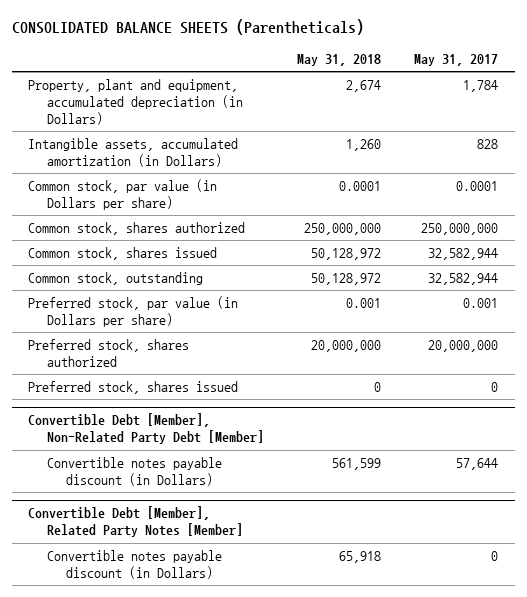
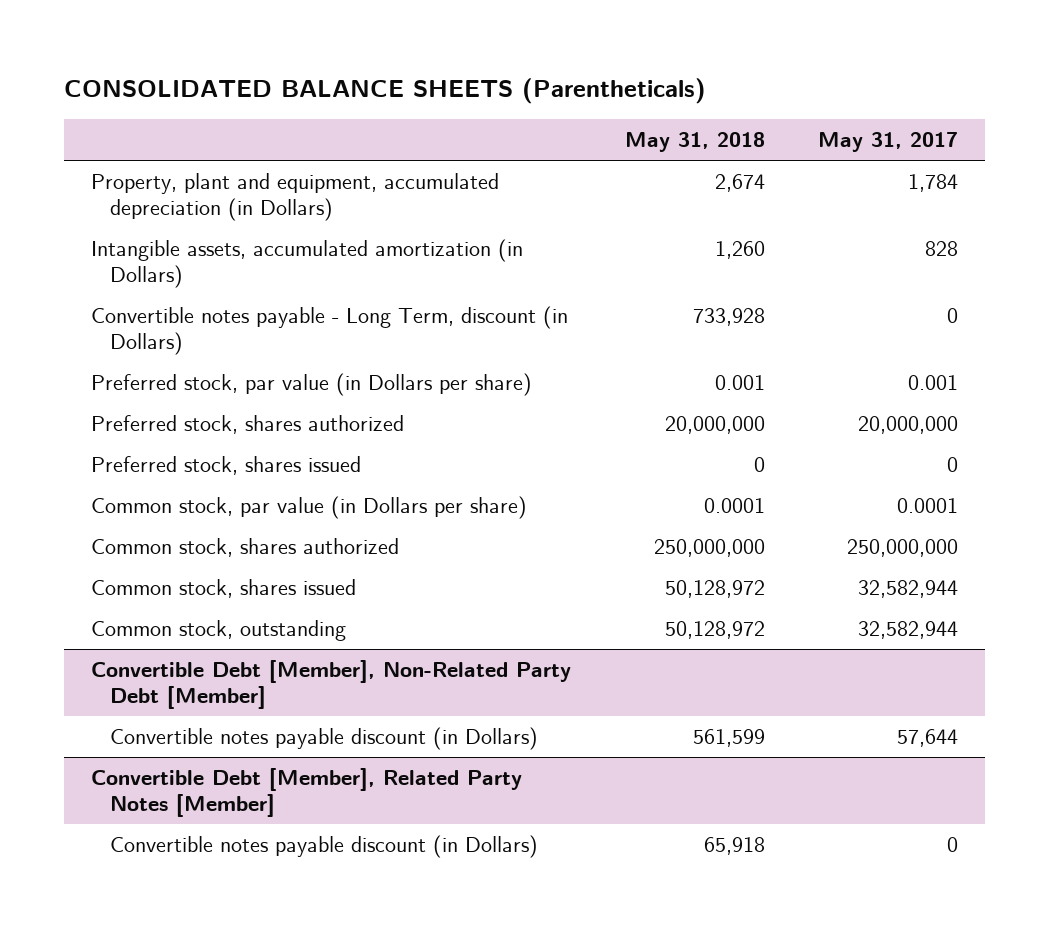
+ Convertible notes payable - Long Term, discount (in Dollars) | 733,928 | 0
moved up: Preferred stock, par value (in Dollars per share) | 0.001 | 0.001
moved up: Preferred stock, shares authorized | 20,000,000 | 20,000,000
moved up: Preferred stock, shares issued | 0 | 0

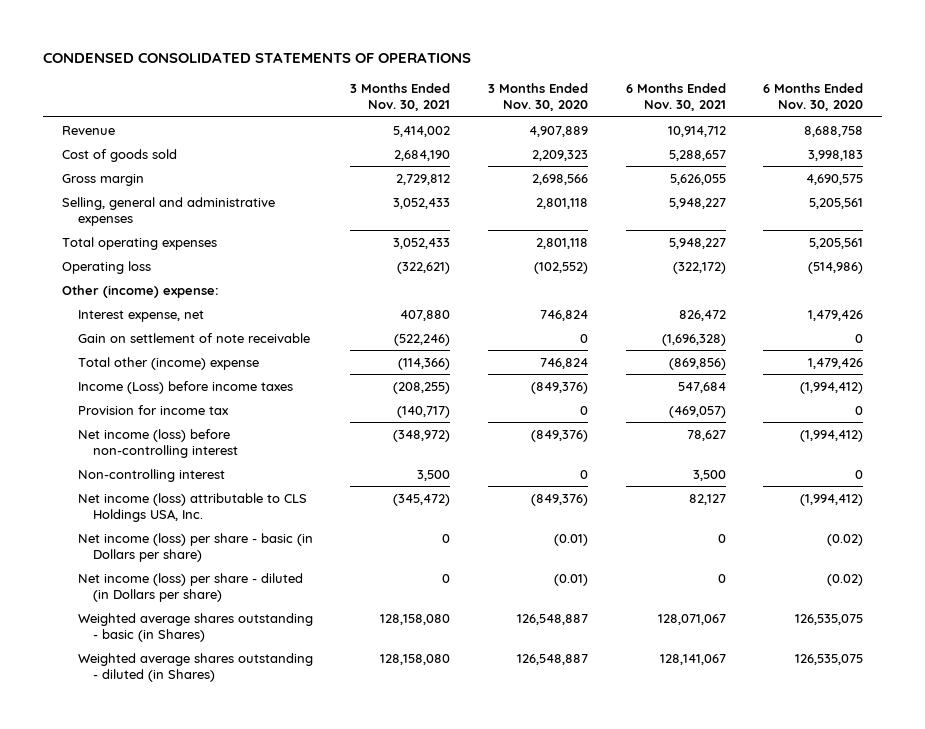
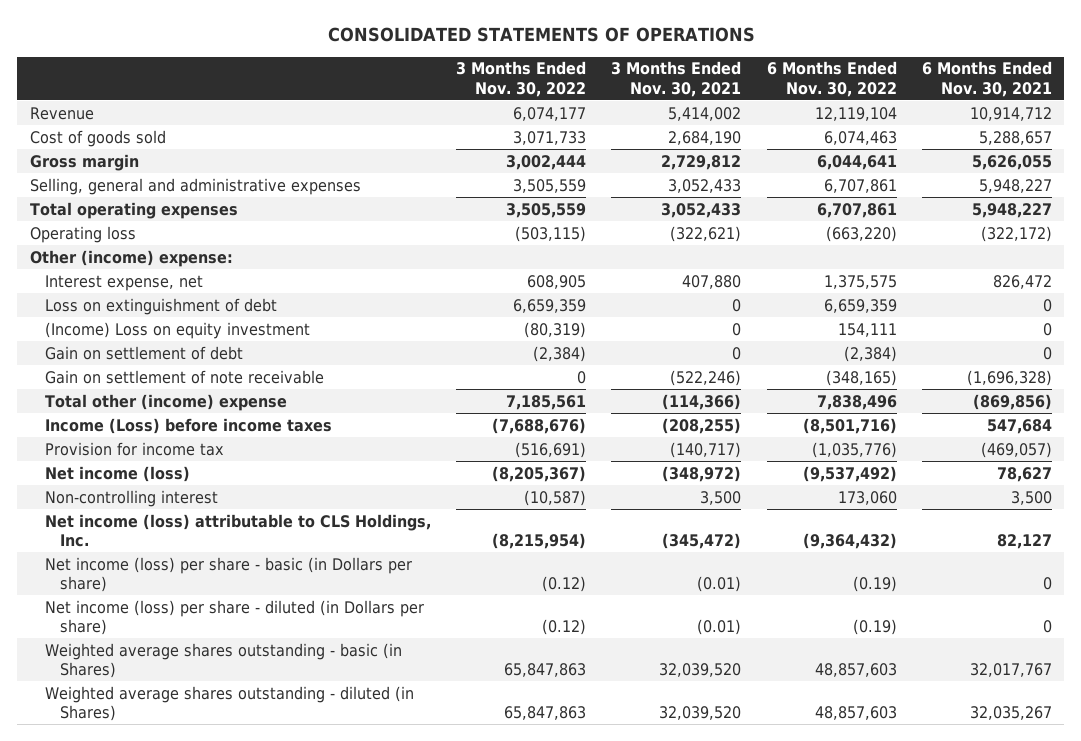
- CONDENSED CONSOLIDATED STATEMENTS OF OPERATIONS
+ CONSOLIDATED STATEMENTS OF OPERATIONS
- | 3 Months Ended Nov. 30, 2021 | 3 Months Ended Nov. 30, 2020 | 6 Months Ended Nov. 30, 2021 | 6 Months Ended Nov. 30, 2020
+ | 3 Months Ended Nov. 30, 2022 | 3 Months Ended Nov. 30, 2021 | 6 Months Ended Nov. 30, 2022 | 6 Months Ended Nov. 30, 2021
+ Loss on extinguishment of debt | 6,659,359 | 0 | 6,659,359 | 0
+ (Income) Loss on equity investment | (80,319) | 0 | 154,111 | 0
+ Gain on settlement of debt | (2,384) | 0 | (2,384) | 0
- Net income (loss) before non-controlling interest | (348,972) | (849,376) | 78,627 | (1,994,412)
+ Net income (loss) | (8,205,367) | (348,972) | (9,537,492) | 78,627
- Net income (loss) attributable to CLS Holdings USA, Inc. | (345,472) | (849,376) | 82,127 | (1,994,412)
- Net income (loss) per share - basic (in Dollars per share) | 0 | (0.01) | 0 | (0.02)
- Net income (loss) per share - diluted (in Dollars per share) | 0 | (0.01) | 0 | (0.02)
- Weighted average shares outstanding - basic (in Shares) | 128,158,080 | 126,548,887 | 128,071,067 | 126,535,075
- Weighted average shares outstanding - diluted (in Shares) | 128,158,080 | 126,548,887 | 128,141,067 | 126,535,075
+ Net income (loss) attributable to CLS Holdings, Inc. | (8,215,954) | (345,472) | (9,364,432) | 82,127
+ Net income (loss) per share - basic (in Dollars per share) | (0.12) | (0.01) | (0.19) | 0
+ Net income (loss) per share - diluted (in Dollars per share) | (0.12) | (0.01) | (0.19) | 0
+ Weighted average shares outstanding - basic (in Shares) | 65,847,863 | 32,039,520 | 48,857,603 | 32,017,767
+ Weighted average shares outstanding - diluted (in Shares) | 65,847,863 | 32,039,520 | 48,857,603 | 32,035,267

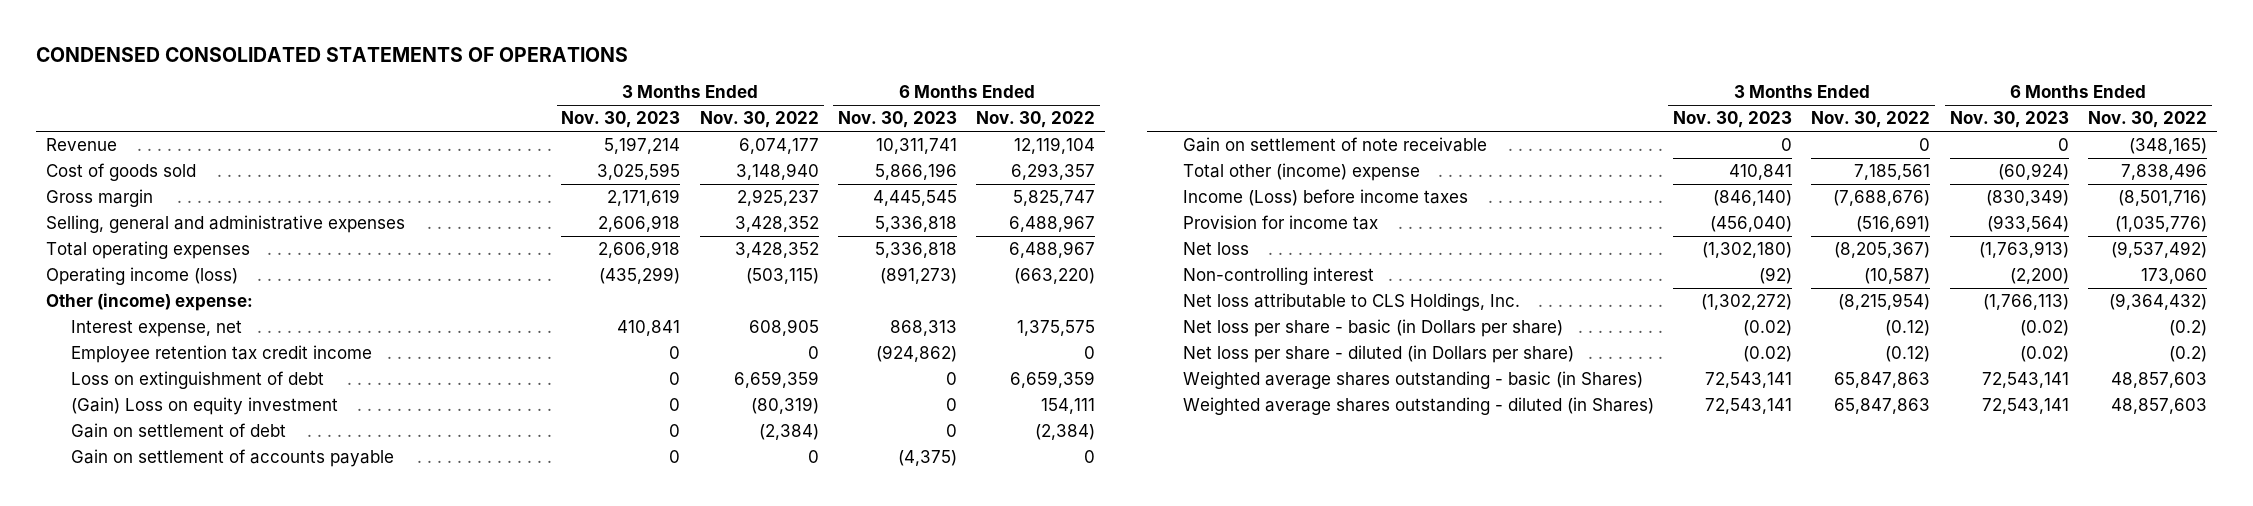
- CONSOLIDATED STATEMENTS OF OPERATIONS
+ CONDENSED CONSOLIDATED STATEMENTS OF OPERATIONS
- | 3 Months Ended Nov. 30, 2022 | 3 Months Ended Nov. 30, 2021 | 6 Months Ended Nov. 30, 2022 | 6 Months Ended Nov. 30, 2021
+ | 3 Months Ended Nov. 30, 2023 | 3 Months Ended Nov. 30, 2022 | 6 Months Ended Nov. 30, 2023 | 6 Months Ended Nov. 30, 2022
- Cost of goods sold | 3,071,733 | 2,684,190 | 6,074,463 | 5,288,657
- Gross margin | 3,002,444 | 2,729,812 | 6,044,641 | 5,626,055
- Selling, general and administrative expenses | 3,505,559 | 3,052,433 | 6,707,861 | 5,948,227
- Total operating expenses | 3,505,559 | 3,052,433 | 6,707,861 | 5,948,227
- Operating loss | (503,115) | (322,621) | (663,220) | (322,172)
+ Cost of goods sold | 3,025,595 | 3,148,940 | 5,866,196 | 6,293,357
+ Gross margin | 2,171,619 | 2,925,237 | 4,445,545 | 5,825,747
+ Selling, general and administrative expenses | 2,606,918 | 3,428,352 | 5,336,818 | 6,488,967
+ Total operating expenses | 2,606,918 | 3,428,352 | 5,336,818 | 6,488,967
+ Operating income (loss) | (435,299) | (503,115) | (891,273) | (663,220)
+ Employee retention tax credit income | 0 | 0 | (924,862) | 0
- (Income) Loss on equity investment | (80,319) | 0 | 154,111 | 0
+ (Gain) Loss on equity investment | 0 | (80,319) | 0 | 154,111
+ Gain on settlement of accounts payable | 0 | 0 | (4,375) | 0
- Net income (loss) | (8,205,367) | (348,972) | (9,537,492) | 78,627
+ Net loss | (1,302,180) | (8,205,367) | (1,763,913) | (9,537,492)
- Net income (loss) attributable to CLS Holdings, Inc. | (8,215,954) | (345,472) | (9,364,432) | 82,127
- Net income (loss) per share - basic (in Dollars per share) | (0.12) | (0.01) | (0.19) | 0
- Net income (loss) per share - diluted (in Dollars per share) | (0.12) | (0.01) | (0.19) | 0
+ Net loss attributable to CLS Holdings, Inc. | (1,302,272) | (8,215,954) | (1,766,113) | (9,364,432)
+ Net loss per share - basic (in Dollars per share) | (0.02) | (0.12) | (0.02) | (0.2)
+ Net loss per share - diluted (in Dollars per share) | (0.02) | (0.12) | (0.02) | (0.2)

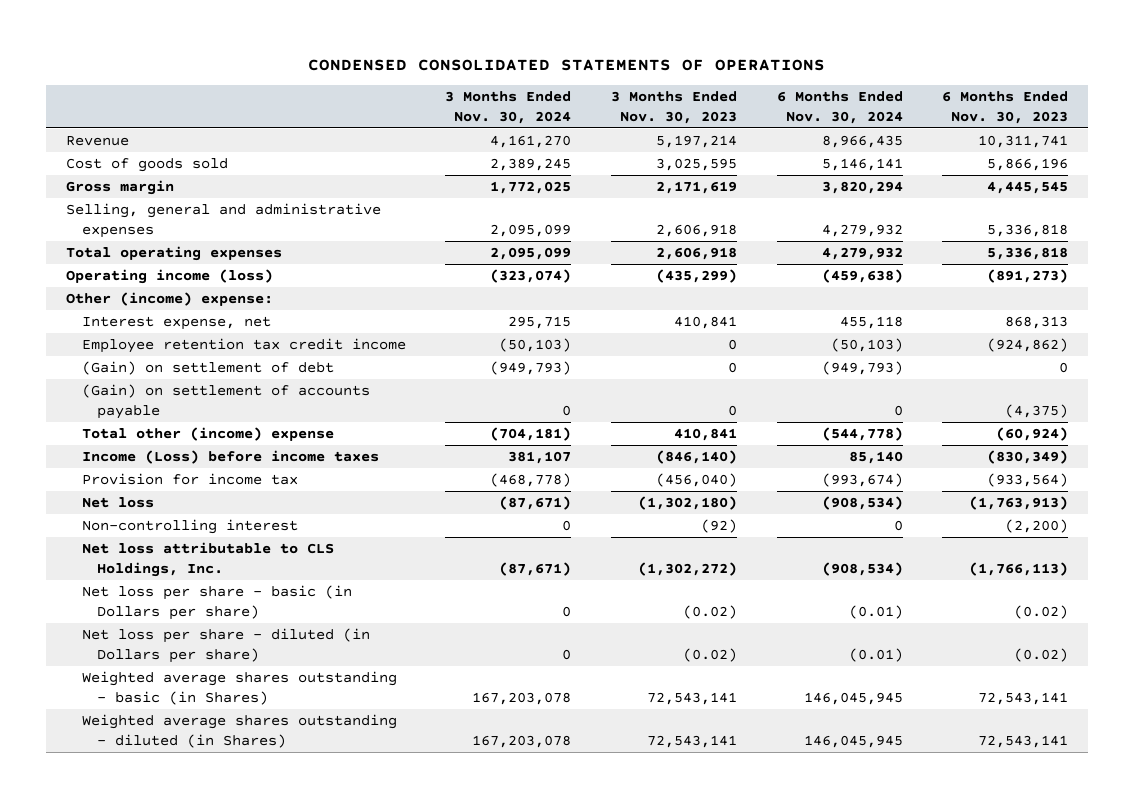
- | 3 Months Ended Nov. 30, 2023 | 3 Months Ended Nov. 30, 2022 | 6 Months Ended Nov. 30, 2023 | 6 Months Ended Nov. 30, 2022
+ | 3 Months Ended Nov. 30, 2024 | 3 Months Ended Nov. 30, 2023 | 6 Months Ended Nov. 30, 2024 | 6 Months Ended Nov. 30, 2023
- Loss on extinguishment of debt | 0 | 6,659,359 | 0 | 6,659,359
- (Gain) Loss on equity investment | 0 | (80,319) | 0 | 154,111
- Gain on settlement of debt | 0 | (2,384) | 0 | (2,384)
- Gain on settlement of accounts payable | 0 | 0 | (4,375) | 0
- Gain on settlement of note receivable | 0 | 0 | 0 | (348,165)
+ (Gain) on settlement of debt | (949,793) | 0 | (949,793) | 0
+ (Gain) on settlement of accounts payable | 0 | 0 | 0 | (4,375)

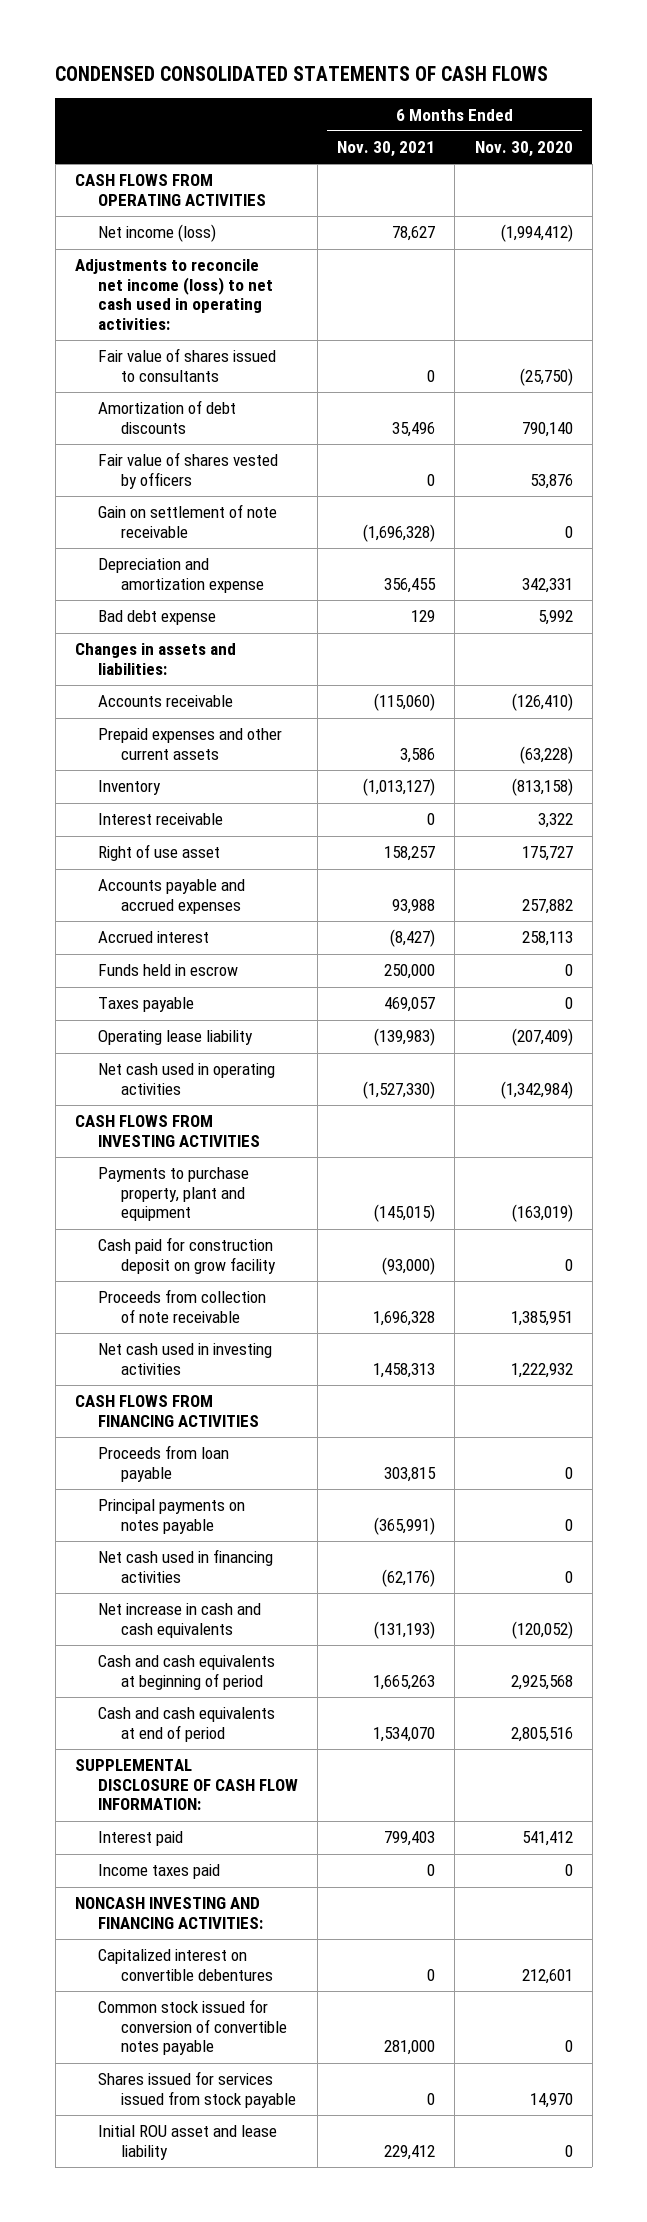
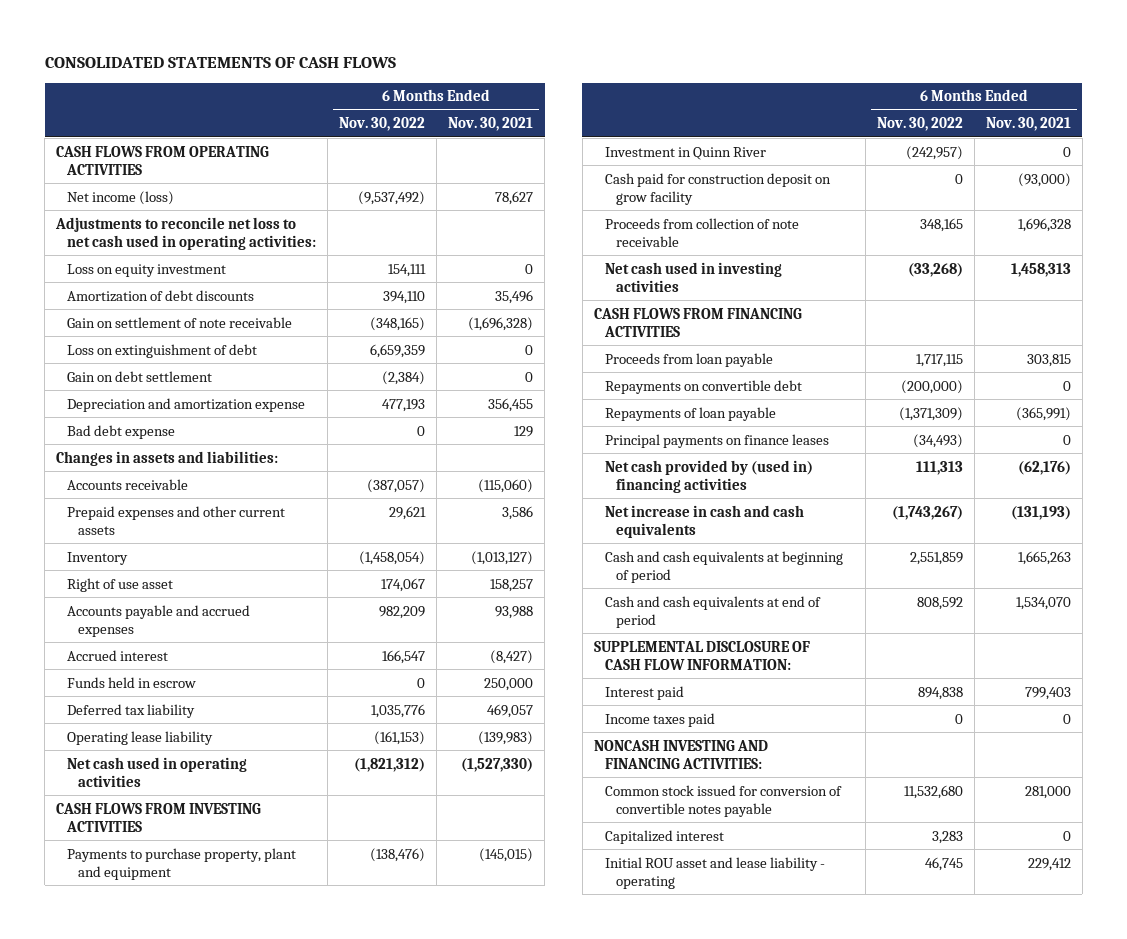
- CONDENSED CONSOLIDATED STATEMENTS OF CASH FLOWS
+ CONSOLIDATED STATEMENTS OF CASH FLOWS
- | 6 Months Ended Nov. 30, 2021 | 6 Months Ended Nov. 30, 2020
+ | 6 Months Ended Nov. 30, 2022 | 6 Months Ended Nov. 30, 2021
- Adjustments to reconcile net income (loss) to net cash used in operating activities:
- Fair value of shares issued to consultants | 0 | (25,750)
+ Adjustments to reconcile net loss to net cash used in operating activities:
+ Loss on equity investment | 154,111 | 0
- Fair value of shares vested by officers | 0 | 53,876
+ Loss on extinguishment of debt | 6,659,359 | 0
+ Gain on debt settlement | (2,384) | 0
- Interest receivable | 0 | 3,322
- Taxes payable | 469,057 | 0
+ Deferred tax liability | 1,035,776 | 469,057
+ Investment in Quinn River | (242,957) | 0
- Principal payments on notes payable | (365,991) | 0
- Net cash used in financing activities | (62,176) | 0
+ Repayments on convertible debt | (200,000) | 0
+ Repayments of loan payable | (1,371,309) | (365,991)
+ Principal payments on finance leases | (34,493) | 0
+ Net cash provided by (used in) financing activities | 111,313 | (62,176)
- Capitalized interest on convertible debentures | 0 | 212,601
- Shares issued for services issued from stock payable | 0 | 14,970
- Initial ROU asset and lease liability | 229,412 | 0
+ Capitalized interest | 3,283 | 0
+ Initial ROU asset and lease liability - operating | 46,745 | 229,412

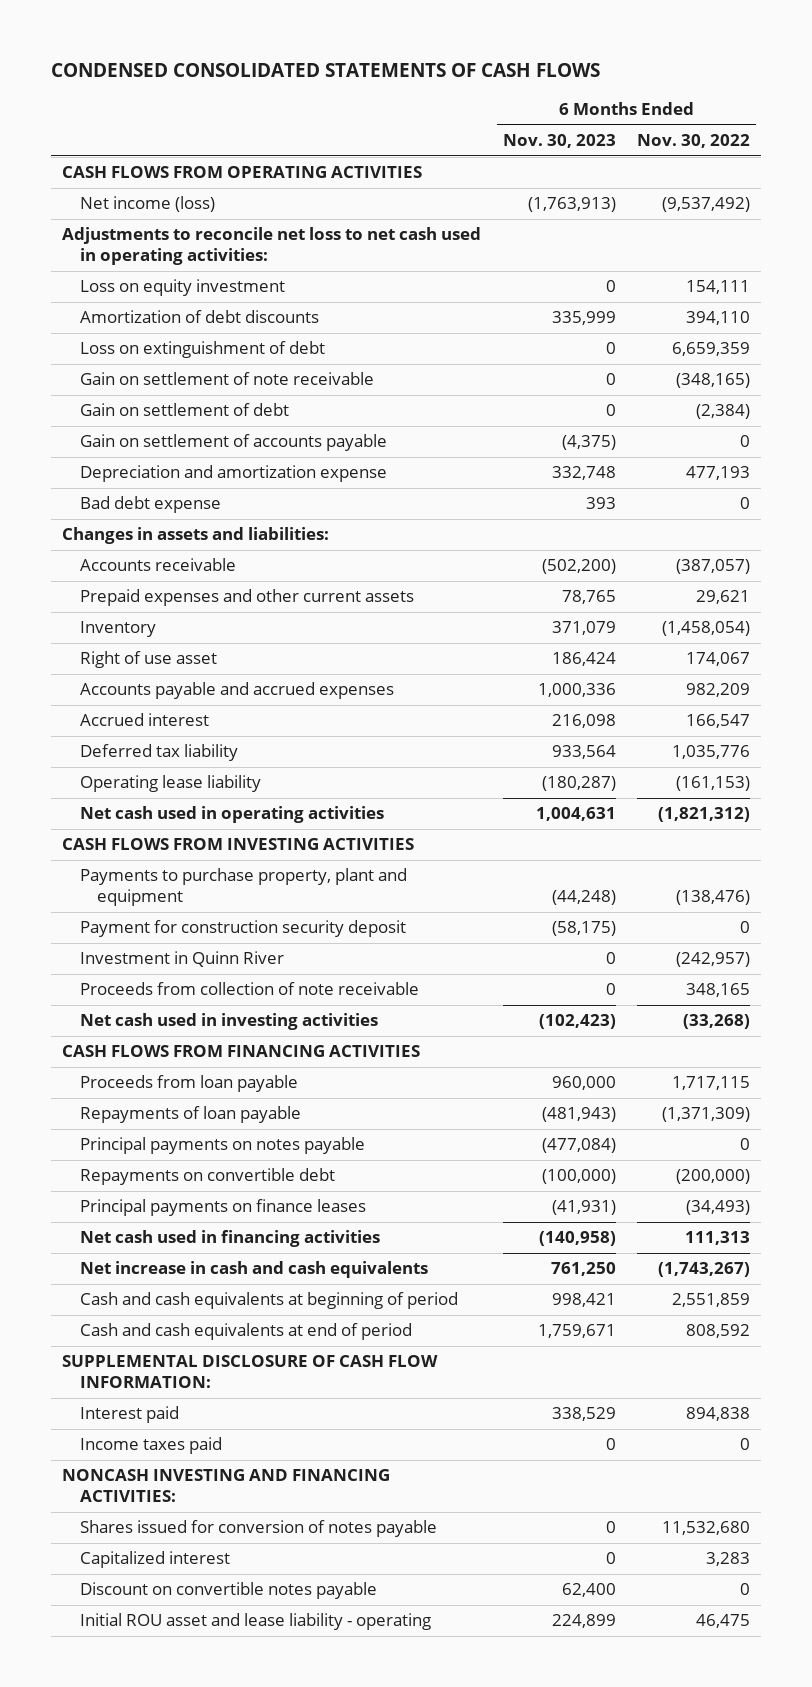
- CONSOLIDATED STATEMENTS OF CASH FLOWS
+ CONDENSED CONSOLIDATED STATEMENTS OF CASH FLOWS
- | 6 Months Ended Nov. 30, 2022 | 6 Months Ended Nov. 30, 2021
+ | 6 Months Ended Nov. 30, 2023 | 6 Months Ended Nov. 30, 2022
- Gain on debt settlement | (2,384) | 0
moved down: Gain on settlement of note receivable | 0 | (348,165)
+ Gain on settlement of debt | 0 | (2,384)
+ Gain on settlement of accounts payable | (4,375) | 0
- Funds held in escrow | 0 | 250,000
+ Payment for construction security deposit | (58,175) | 0
- Cash paid for construction deposit on grow facility | 0 | (93,000)
+ Principal payments on notes payable | (477,084) | 0
moved down: Repayments on convertible debt | (100,000) | (200,000)
- Net cash provided by (used in) financing activities | 111,313 | (62,176)
+ Net cash used in financing activities | (140,958) | 111,313
- Common stock issued for conversion of convertible notes payable | 11,532,680 | 281,000
+ Shares issued for conversion of notes payable | 0 | 11,532,680
- Initial ROU asset and lease liability - operating | 46,745 | 229,412
+ Discount on convertible notes payable | 62,400 | 0
+ Initial ROU asset and lease liability - operating | 224,899 | 46,475

